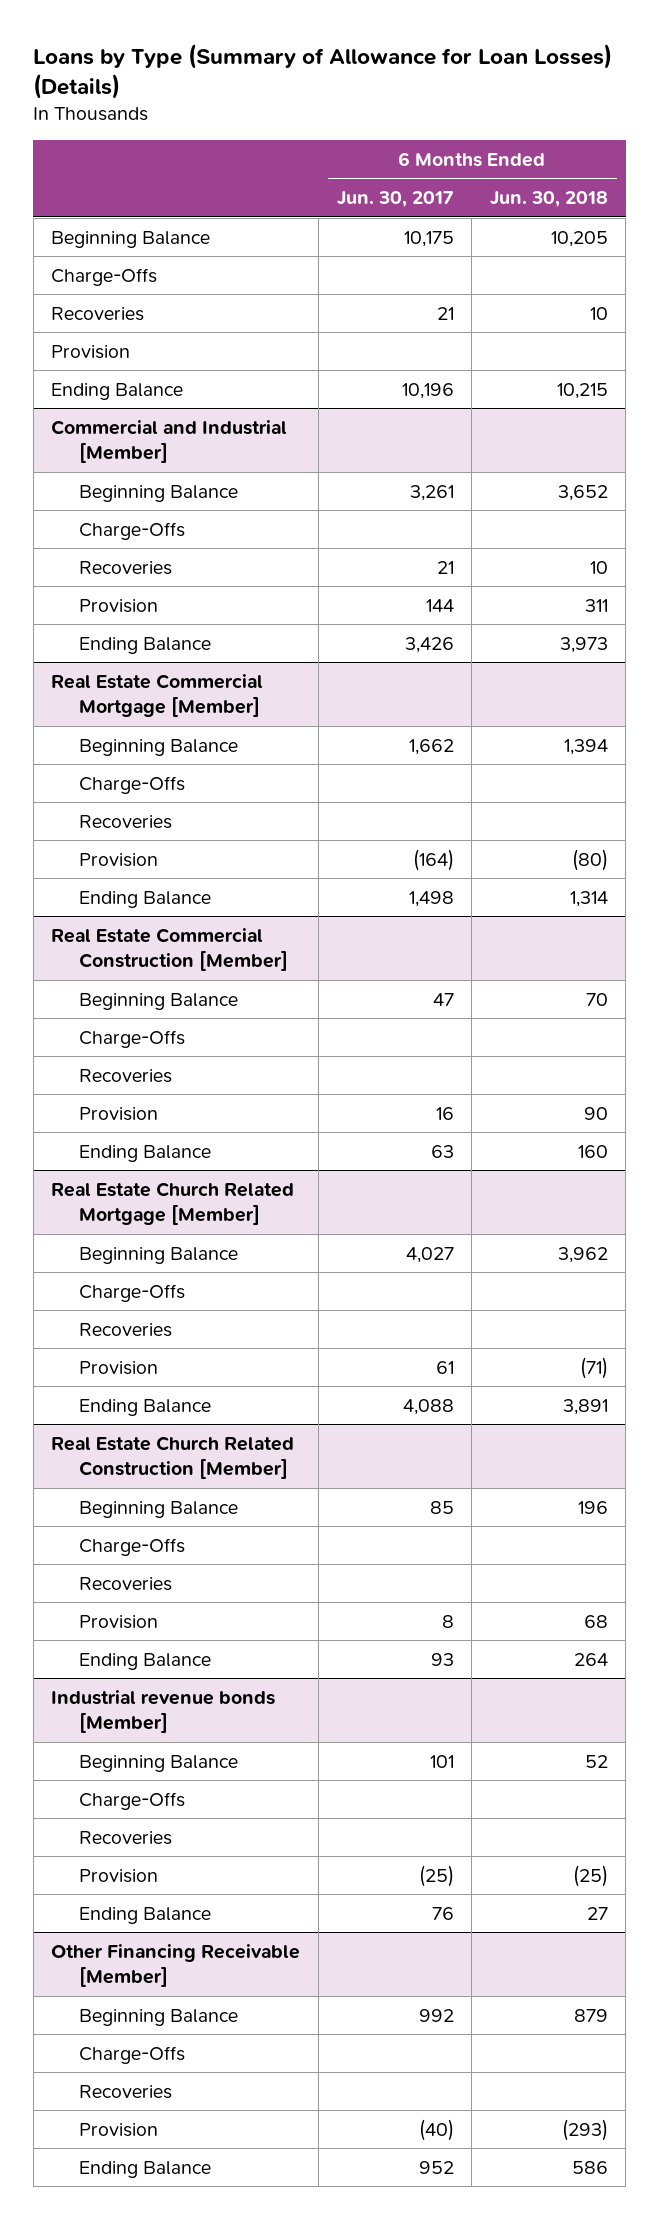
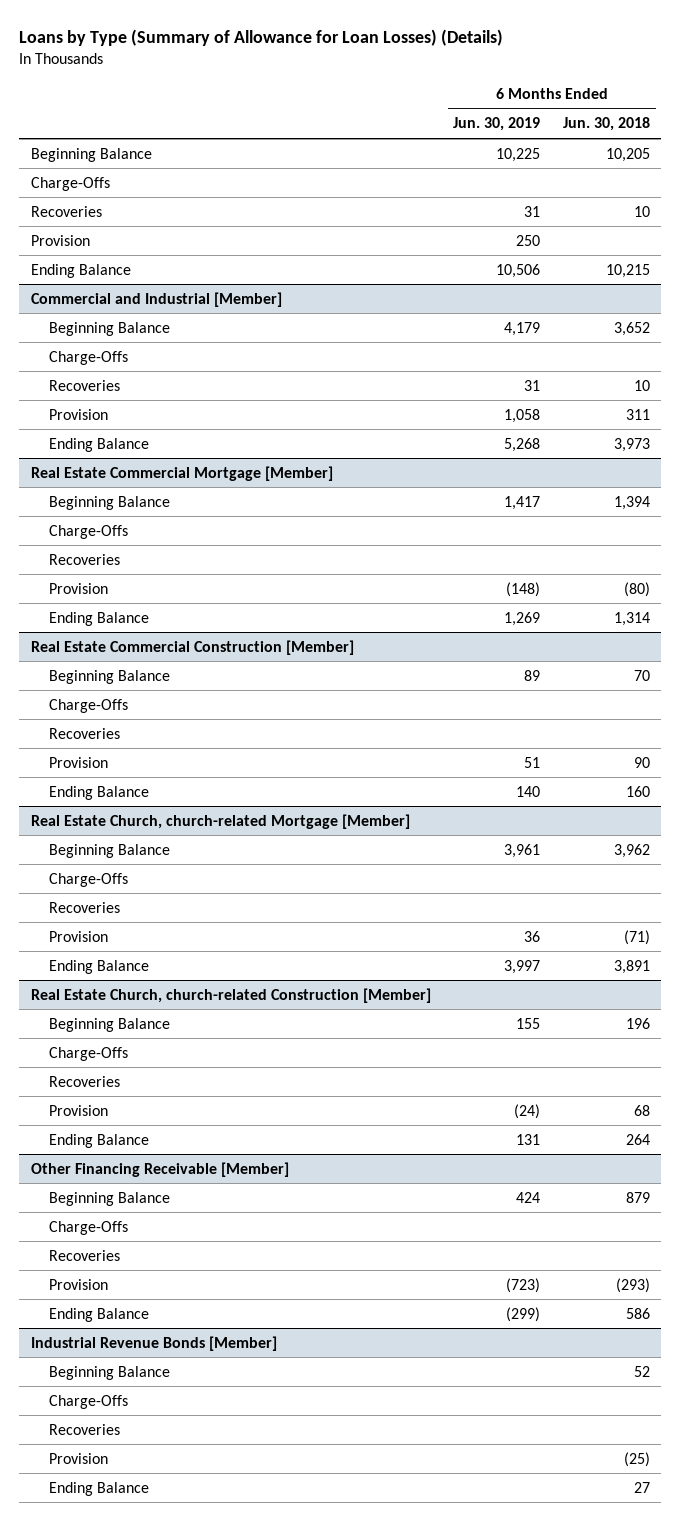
- | 6 Months Ended Jun. 30, 2017 | 6 Months Ended Jun. 30, 2018
+ | 6 Months Ended Jun. 30, 2019 | 6 Months Ended Jun. 30, 2018
- Real Estate Church Related Mortgage [Member]
+ Real Estate Church, church-related Mortgage [Member]
- Real Estate Church Related Construction [Member]
+ Real Estate Church, church-related Construction [Member]
- Industrial revenue bonds [Member]
- Beginning Balance | 101 | 52
- Charge-Offs
- Recoveries
- Provision | (25) | (25)
- Ending Balance | 76 | 27
+ Industrial Revenue Bonds [Member]
+ Beginning Balance | | 52
+ Charge-Offs
+ Recoveries
+ Provision | | (25)
+ Ending Balance | | 27

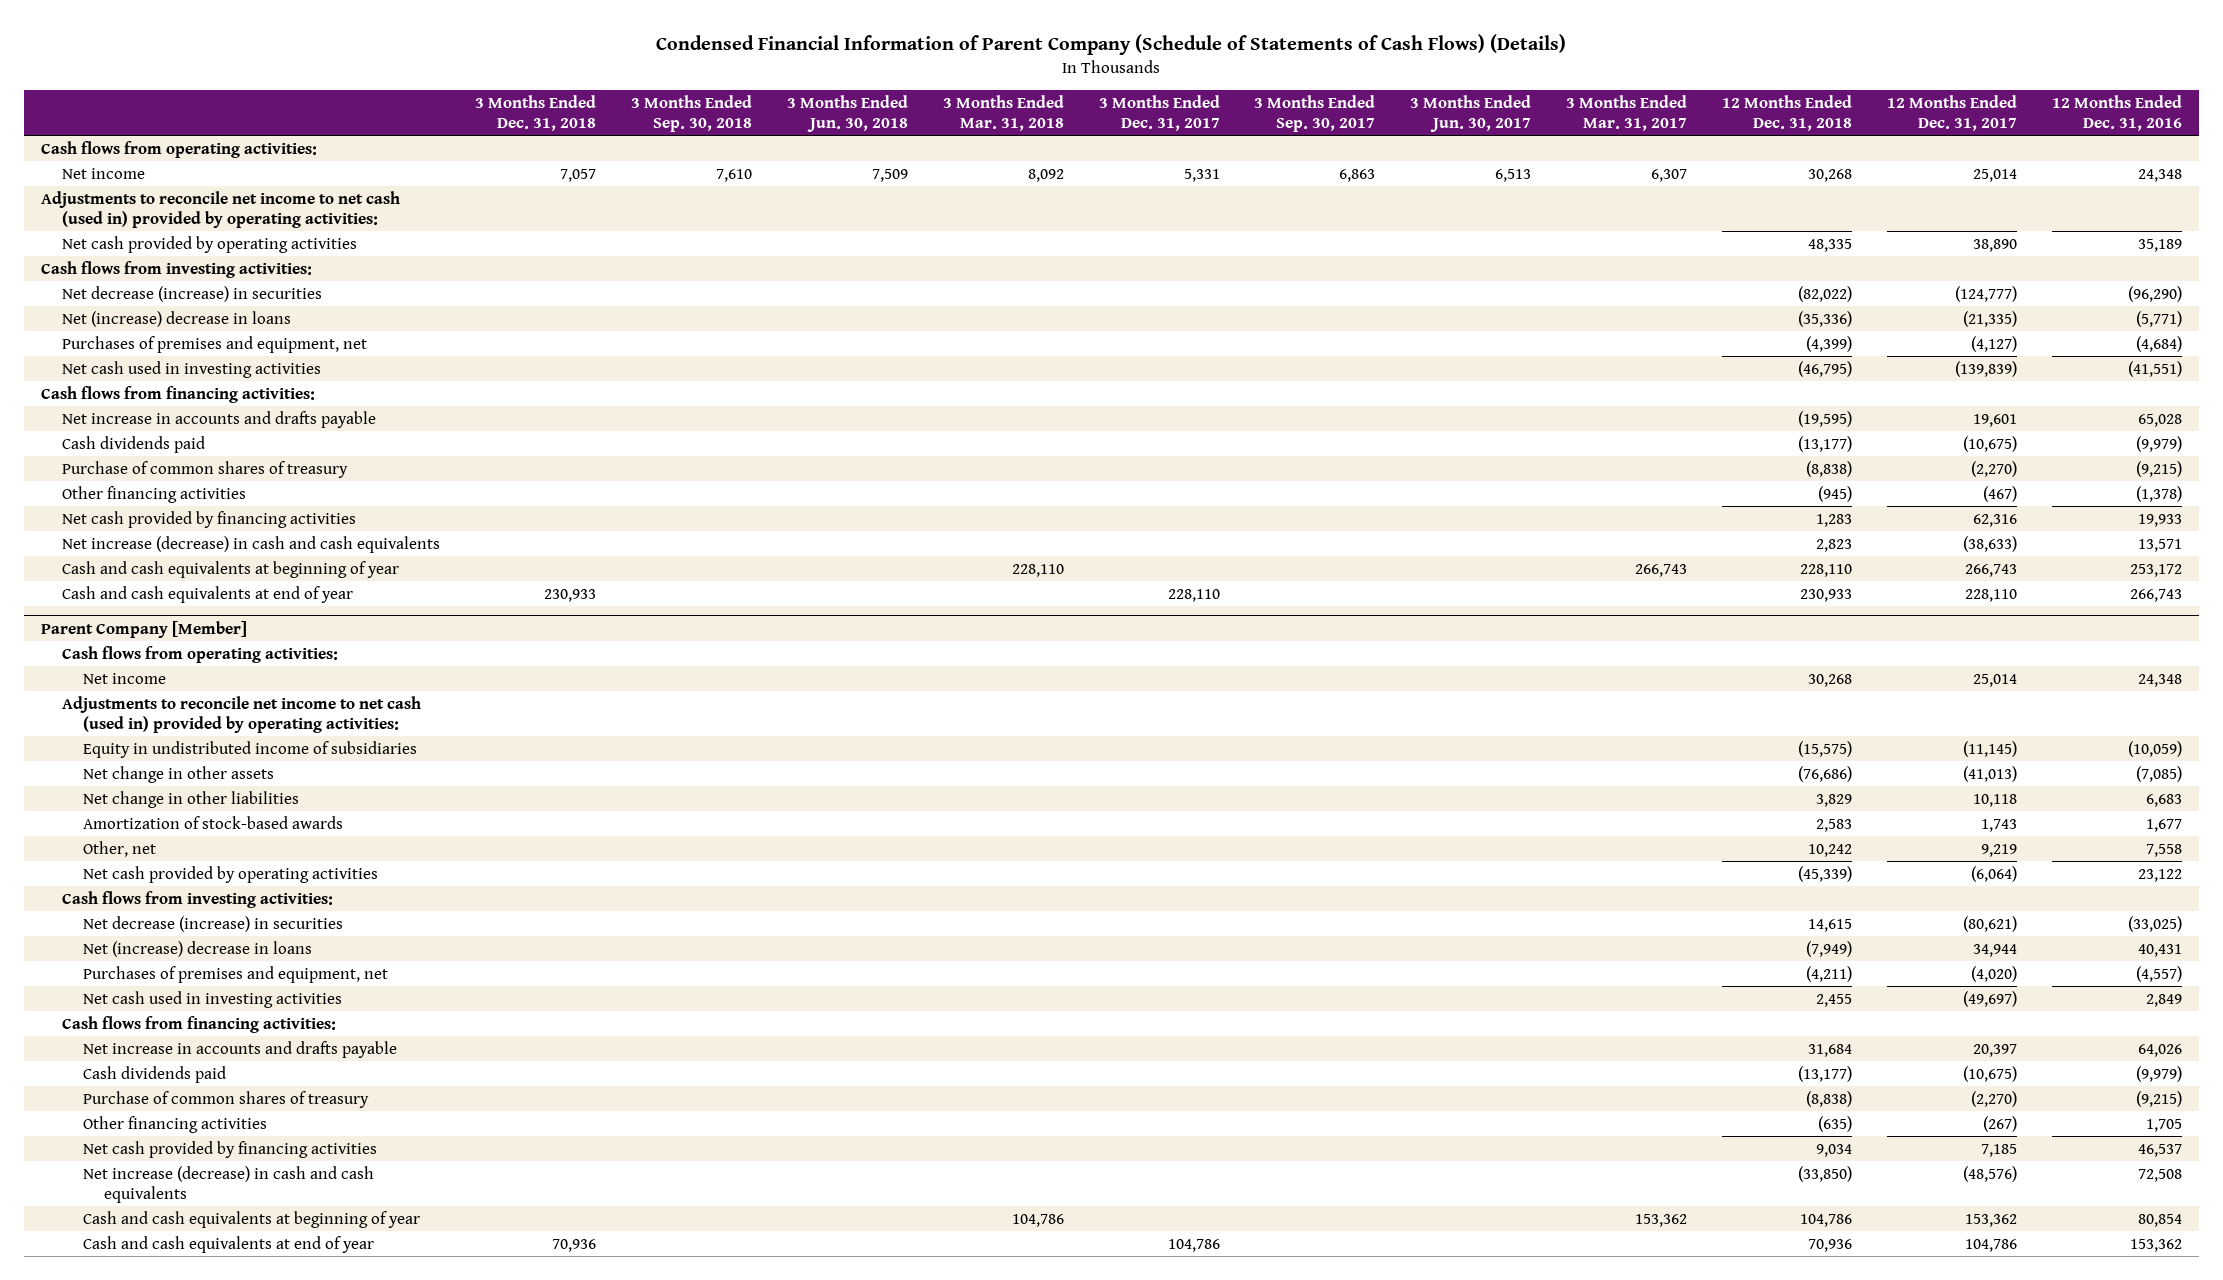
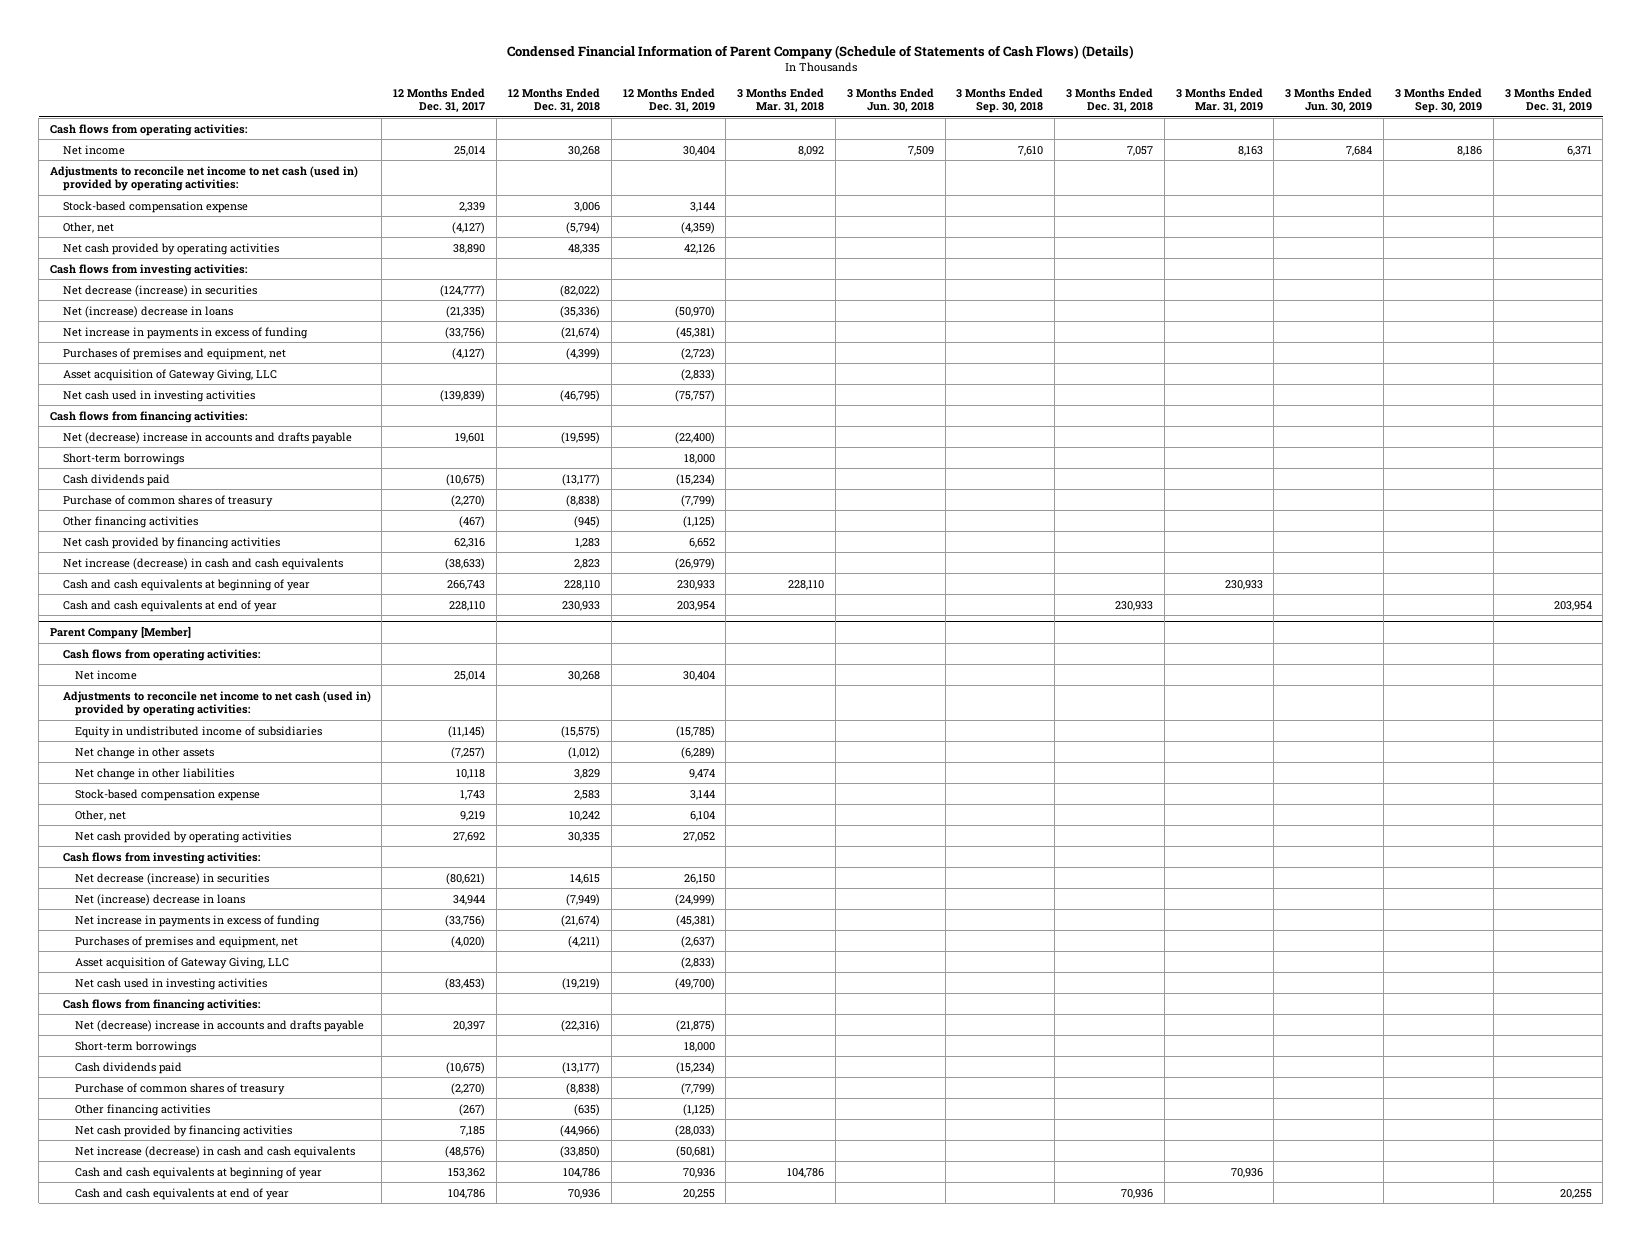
- | 3 Months Ended Dec. 31, 2018 | 3 Months Ended Sep. 30, 2018 | 3 Months Ended Jun. 30, 2018 | 3 Months Ended Mar. 31, 2018 | 3 Months Ended Dec. 31, 2017 | 3 Months Ended Sep. 30, 2017 | 3 Months Ended Jun. 30, 2017 | 3 Months Ended Mar. 31, 2017 | 12 Months Ended Dec. 31, 2018 | 12 Months Ended Dec. 31, 2017 | 12 Months Ended Dec. 31, 2016
+ | 12 Months Ended Dec. 31, 2017 | 12 Months Ended Dec. 31, 2018 | 12 Months Ended Dec. 31, 2019 | 3 Months Ended Mar. 31, 2018 | 3 Months Ended Jun. 30, 2018 | 3 Months Ended Sep. 30, 2018 | 3 Months Ended Dec. 31, 2018 | 3 Months Ended Mar. 31, 2019 | 3 Months Ended Jun. 30, 2019 | 3 Months Ended Sep. 30, 2019 | 3 Months Ended Dec. 31, 2019
+ Stock-based compensation expense | 2,339 | 3,006 | 3,144 | | | | | | | |
+ Other, net | (4,127) | (5,794) | (4,359) | | | | | | | |
+ Net increase in payments in excess of funding | (33,756) | (21,674) | (45,381) | | | | | | | |
+ Asset acquisition of Gateway Giving, LLC | | | (2,833) | | | | | | | |
- Net increase in accounts and drafts payable | | | | | | | | | (19,595) | 19,601 | 65,028
+ Net (decrease) increase in accounts and drafts payable | 19,601 | (19,595) | (22,400) | | | | | | | |
+ Short-term borrowings | | | 18,000 | | | | | | | |
@ Parent Company [Member]
- Net change in other assets | | | | | | | | | (76,686) | (41,013) | (7,085)
+ Net change in other assets | (7,257) | (1,012) | (6,289) | | | | | | | |
- Amortization of stock-based awards | | | | | | | | | 2,583 | 1,743 | 1,677
+ Stock-based compensation expense | 1,743 | 2,583 | 3,144 | | | | | | | |
- Net cash provided by operating activities | | | | | | | | | (45,339) | (6,064) | 23,122
+ Net cash provided by operating activities | 27,692 | 30,335 | 27,052 | | | | | | | |
+ Net increase in payments in excess of funding | (33,756) | (21,674) | (45,381) | | | | | | | |
- Net cash used in investing activities | | | | | | | | | 2,455 | (49,697) | 2,849
+ Asset acquisition of Gateway Giving, LLC | | | (2,833) | | | | | | | |
+ Net cash used in investing activities | (83,453) | (19,219) | (49,700) | | | | | | | |
- Net increase in accounts and drafts payable | | | | | | | | | 31,684 | 20,397 | 64,026
+ Net (decrease) increase in accounts and drafts payable | 20,397 | (22,316) | (21,875) | | | | | | | |
+ Short-term borrowings | | | 18,000 | | | | | | | |
- Net cash provided by financing activities | | | | | | | | | 9,034 | 7,185 | 46,537
+ Net cash provided by financing activities | 7,185 | (44,966) | (28,033) | | | | | | | |

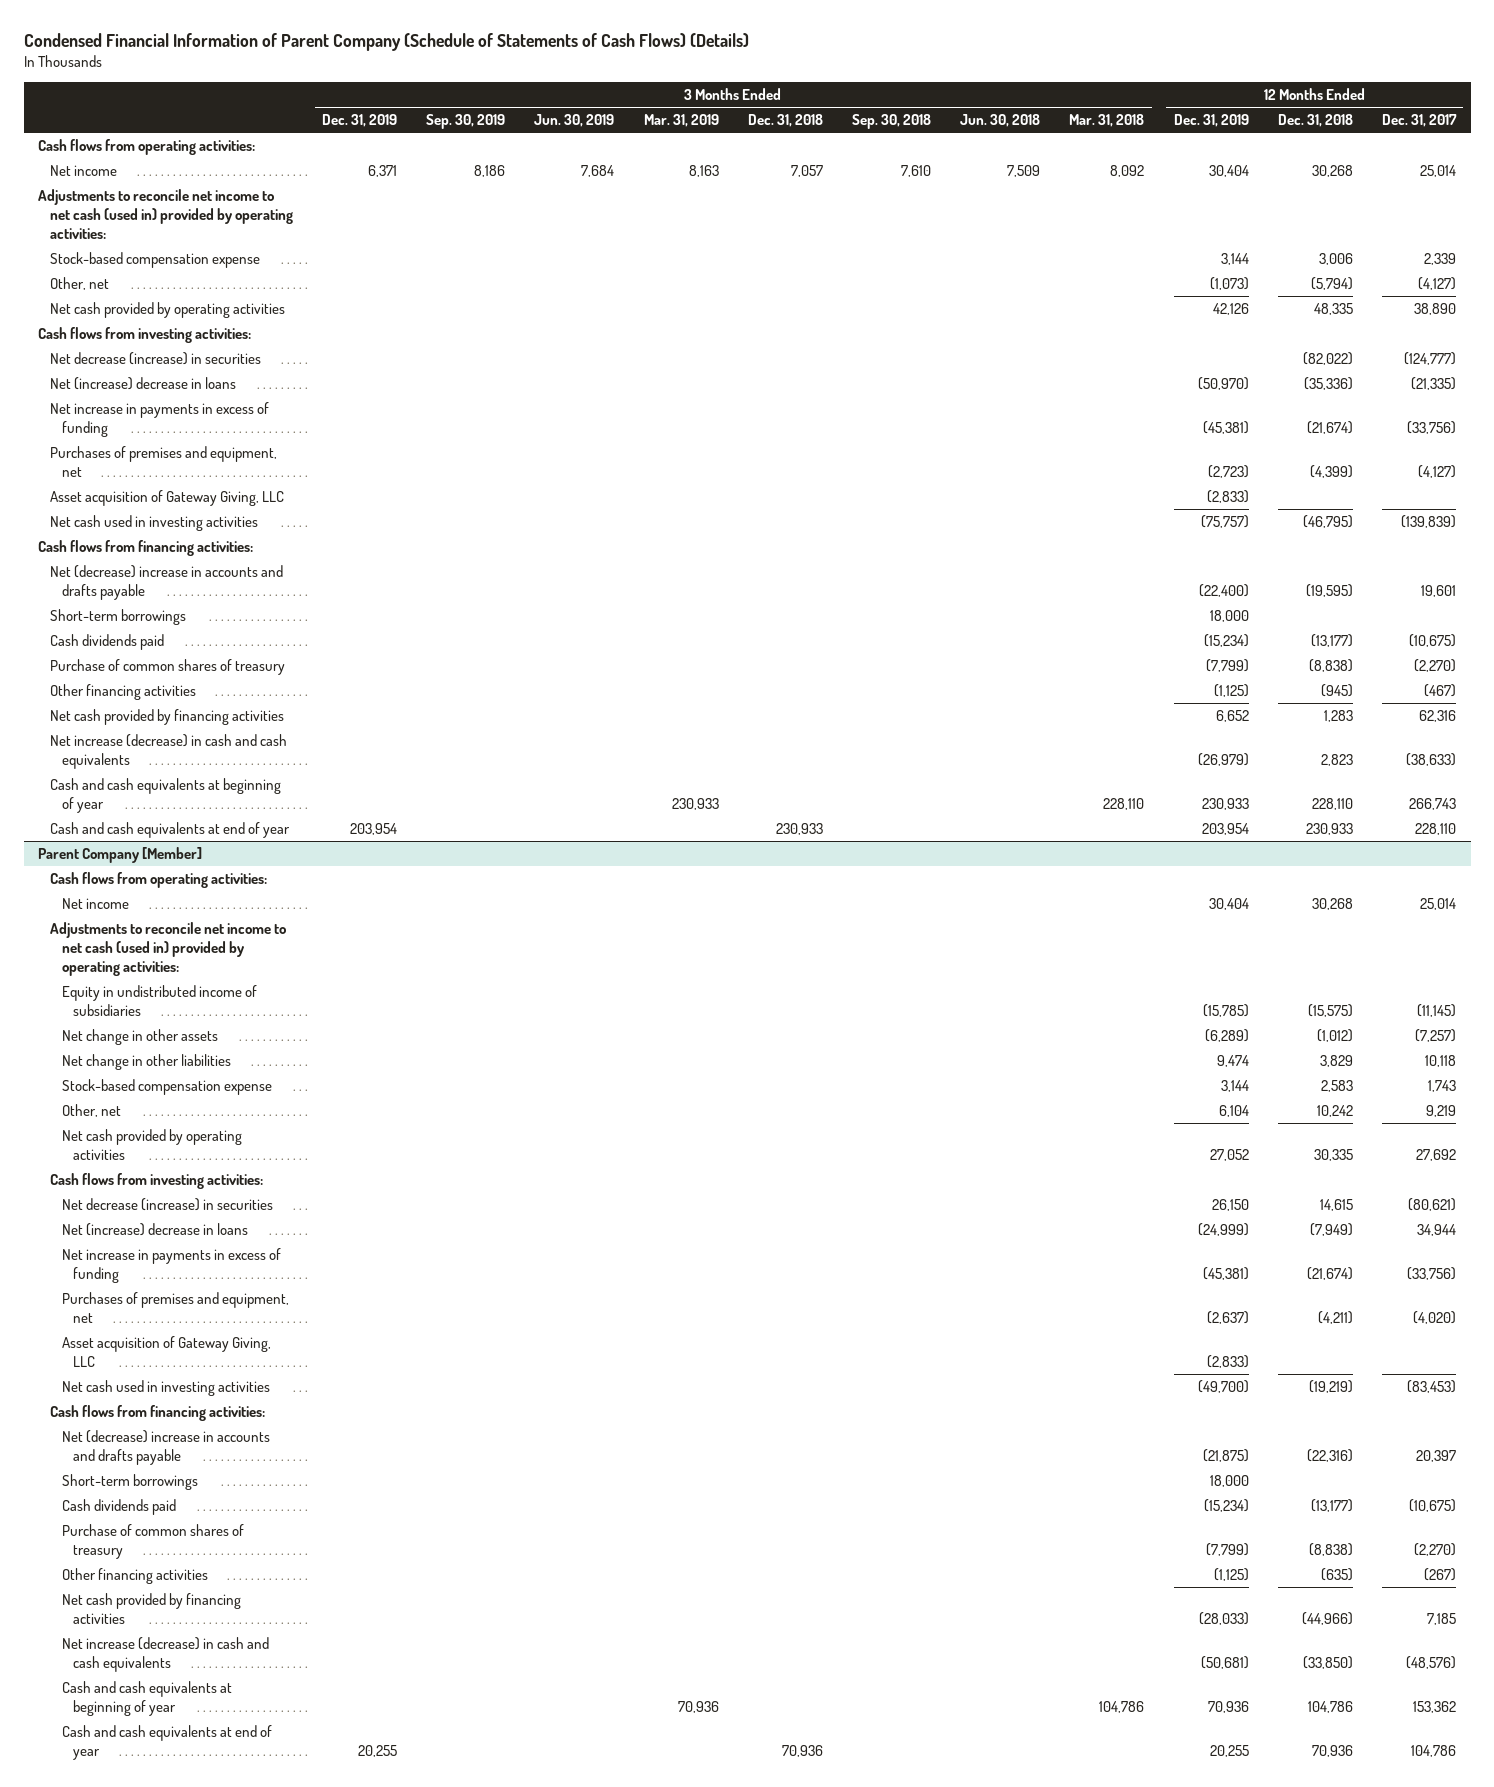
- | 12 Months Ended Dec. 31, 2017 | 12 Months Ended Dec. 31, 2018 | 12 Months Ended Dec. 31, 2019 | 3 Months Ended Mar. 31, 2018 | 3 Months Ended Jun. 30, 2018 | 3 Months Ended Sep. 30, 2018 | 3 Months Ended Dec. 31, 2018 | 3 Months Ended Mar. 31, 2019 | 3 Months Ended Jun. 30, 2019 | 3 Months Ended Sep. 30, 2019 | 3 Months Ended Dec. 31, 2019
+ | 3 Months Ended Dec. 31, 2019 | 3 Months Ended Sep. 30, 2019 | 3 Months Ended Jun. 30, 2019 | 3 Months Ended Mar. 31, 2019 | 3 Months Ended Dec. 31, 2018 | 3 Months Ended Sep. 30, 2018 | 3 Months Ended Jun. 30, 2018 | 3 Months Ended Mar. 31, 2018 | 12 Months Ended Dec. 31, 2019 | 12 Months Ended Dec. 31, 2018 | 12 Months Ended Dec. 31, 2017
- Other, net | (4,127) | (5,794) | (4,359) | | | | | | | |
+ Other, net | | | | | | | | | (1,073) | (5,794) | (4,127)

